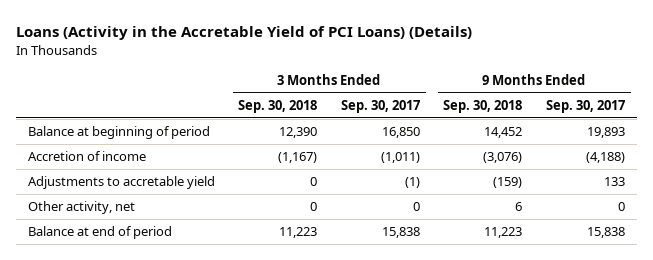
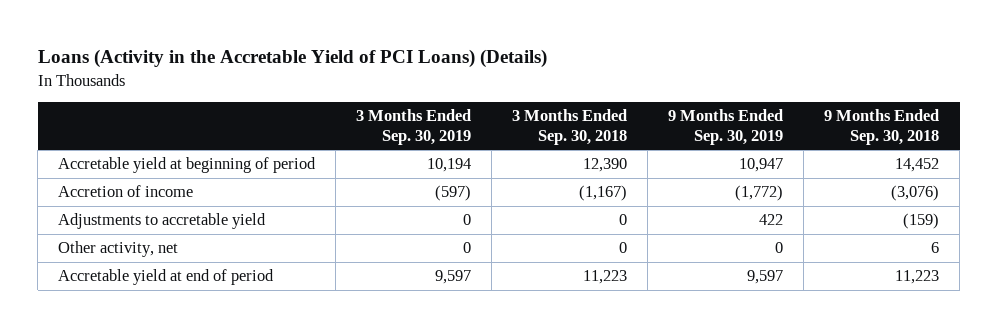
- | 3 Months Ended Sep. 30, 2018 | 3 Months Ended Sep. 30, 2017 | 9 Months Ended Sep. 30, 2018 | 9 Months Ended Sep. 30, 2017
+ | 3 Months Ended Sep. 30, 2019 | 3 Months Ended Sep. 30, 2018 | 9 Months Ended Sep. 30, 2019 | 9 Months Ended Sep. 30, 2018
- Balance at beginning of period | 12,390 | 16,850 | 14,452 | 19,893
+ Accretable yield at beginning of period | 10,194 | 12,390 | 10,947 | 14,452
- Balance at end of period | 11,223 | 15,838 | 11,223 | 15,838
+ Accretable yield at end of period | 9,597 | 11,223 | 9,597 | 11,223

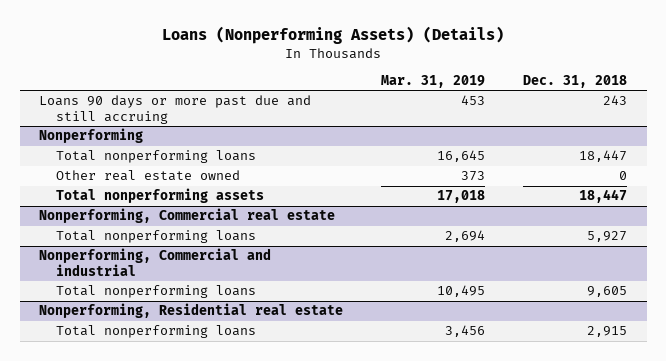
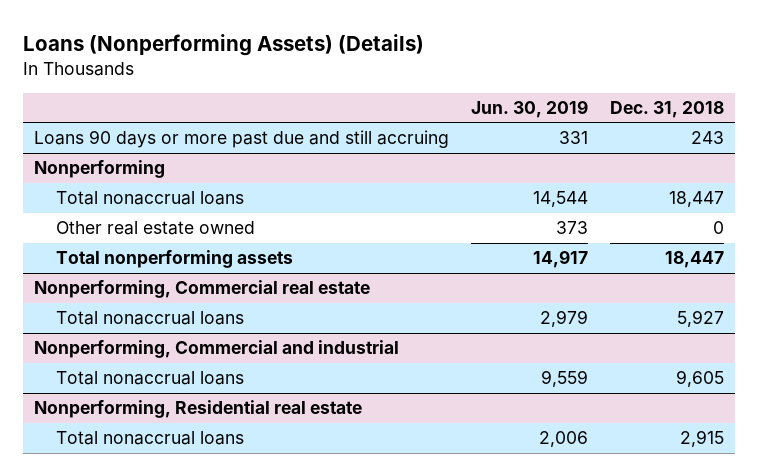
- | Mar. 31, 2019 | Dec. 31, 2018
+ | Jun. 30, 2019 | Dec. 31, 2018
@ Nonperforming
- Total nonperforming loans | 16,645 | 18,447
+ Total nonaccrual loans | 14,544 | 18,447
@ Nonperforming, Commercial real estate
- Total nonperforming loans | 2,694 | 5,927
+ Total nonaccrual loans | 2,979 | 5,927
@ Nonperforming, Commercial and industrial
- Total nonperforming loans | 10,495 | 9,605
+ Total nonaccrual loans | 9,559 | 9,605
@ Nonperforming, Residential real estate
- Total nonperforming loans | 3,456 | 2,915
+ Total nonaccrual loans | 2,006 | 2,915

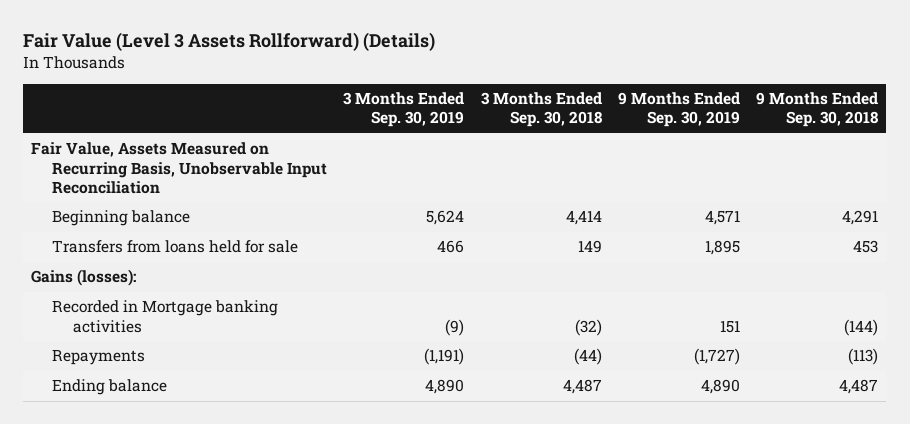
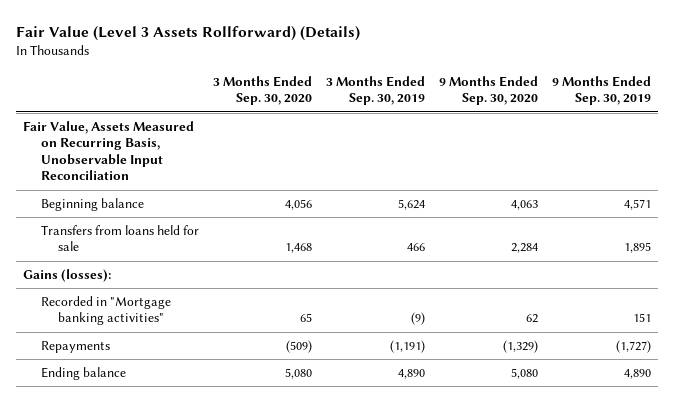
- | 3 Months Ended Sep. 30, 2019 | 3 Months Ended Sep. 30, 2018 | 9 Months Ended Sep. 30, 2019 | 9 Months Ended Sep. 30, 2018
+ | 3 Months Ended Sep. 30, 2020 | 3 Months Ended Sep. 30, 2019 | 9 Months Ended Sep. 30, 2020 | 9 Months Ended Sep. 30, 2019
- Recorded in Mortgage banking activities | (9) | (32) | 151 | (144)
+ Recorded in "Mortgage banking activities" | 65 | (9) | 62 | 151

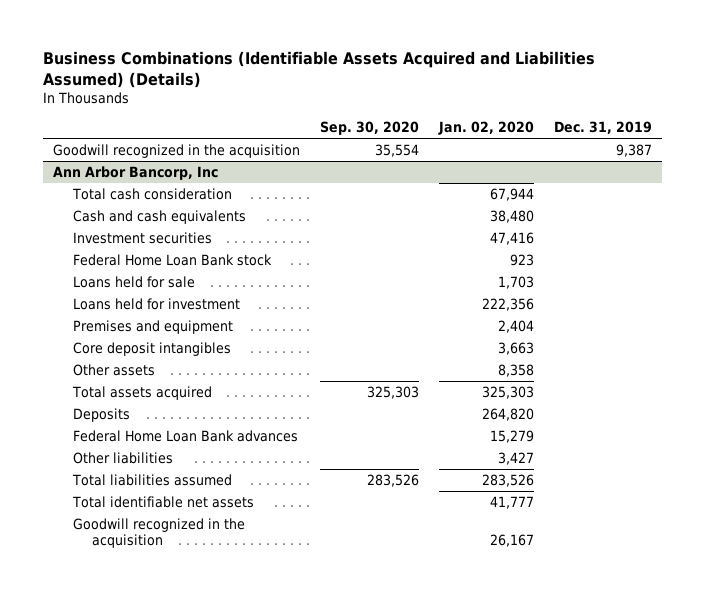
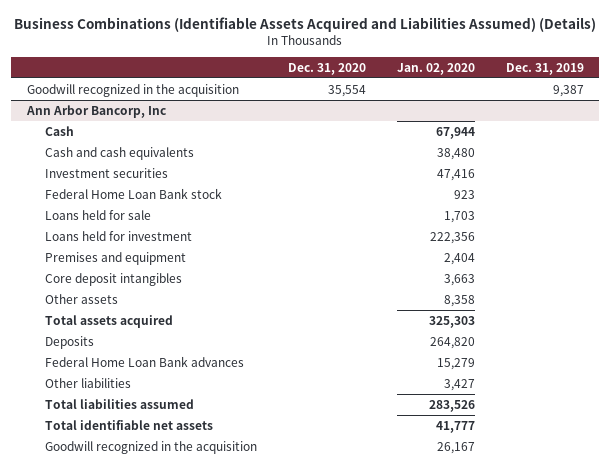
- | Sep. 30, 2020 | Jan. 02, 2020 | Dec. 31, 2019
+ | Dec. 31, 2020 | Jan. 02, 2020 | Dec. 31, 2019
@ Ann Arbor Bancorp, Inc
- Total cash consideration | | 67,944 |
+ Cash | | 67,944 |

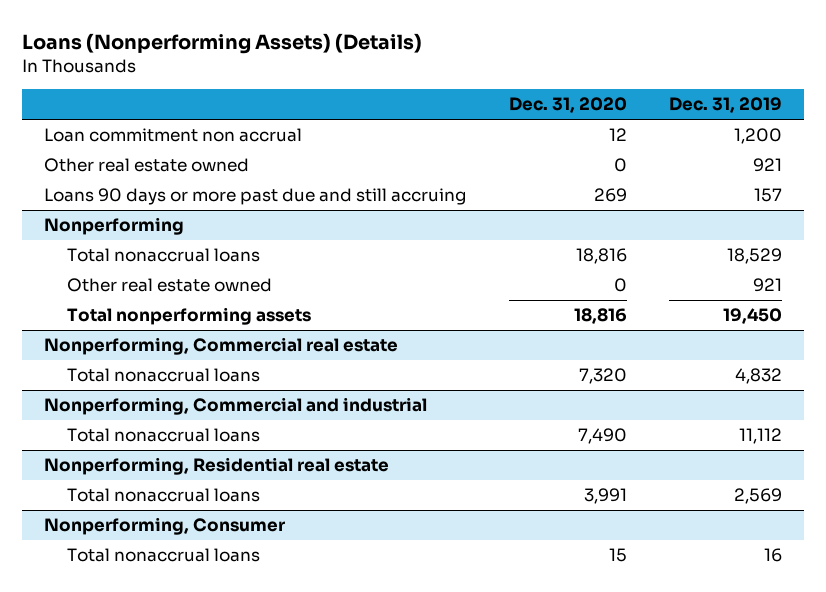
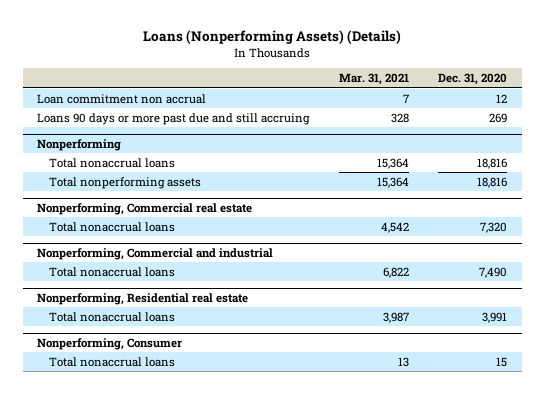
- | Dec. 31, 2020 | Dec. 31, 2019
+ | Mar. 31, 2021 | Dec. 31, 2020
- Other real estate owned | 0 | 921
@ Nonperforming
- Other real estate owned | 0 | 921

